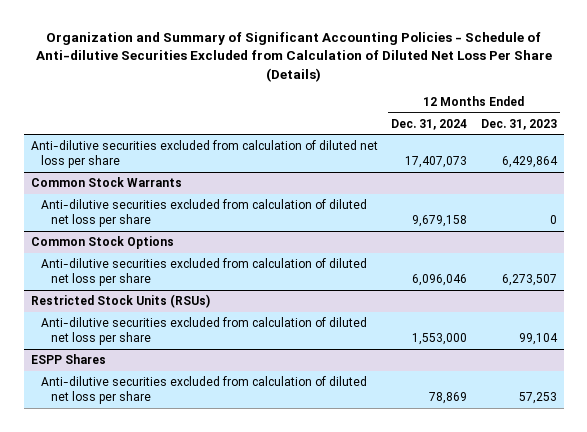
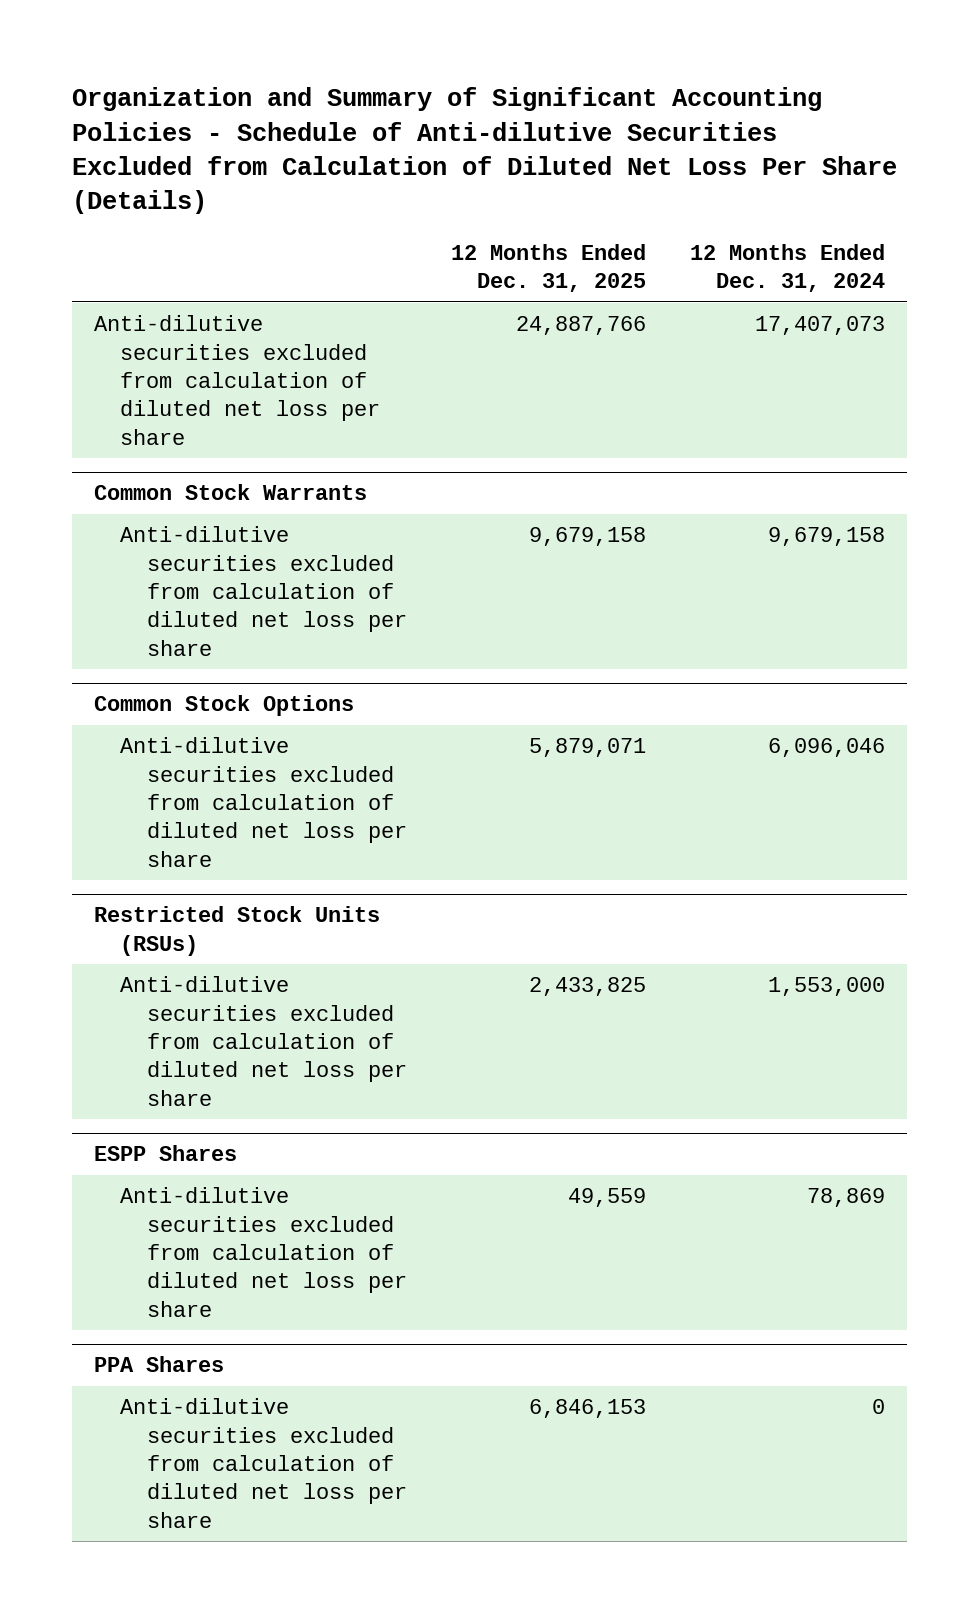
- | 12 Months Ended Dec. 31, 2024 | 12 Months Ended Dec. 31, 2023
+ | 12 Months Ended Dec. 31, 2025 | 12 Months Ended Dec. 31, 2024
+ PPA Shares
+ Anti-dilutive securities excluded from calculation of diluted net loss per share | 6,846,153 | 0

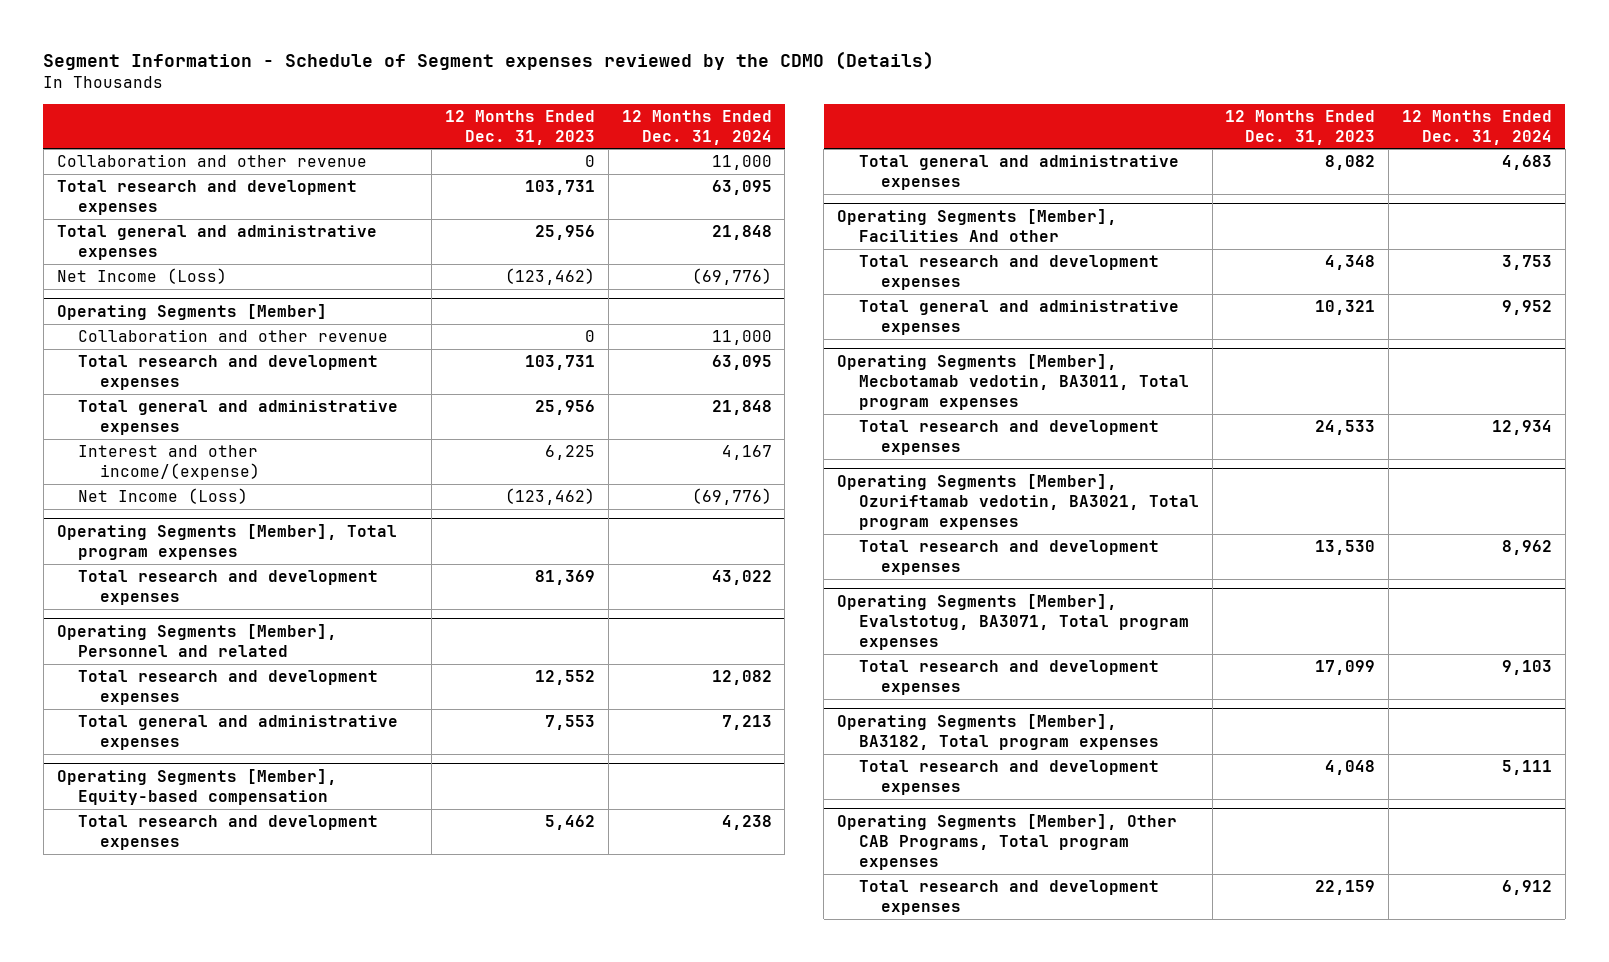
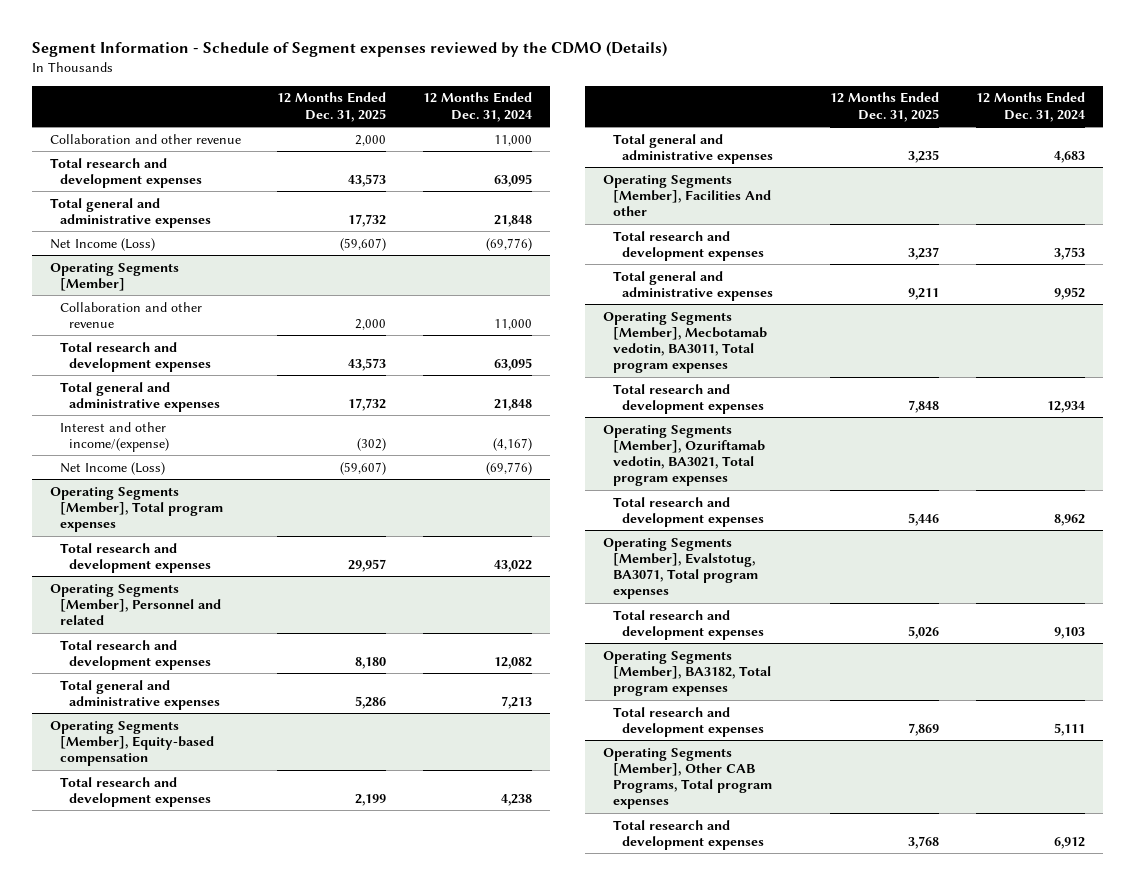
- | 12 Months Ended Dec. 31, 2023 | 12 Months Ended Dec. 31, 2024
+ | 12 Months Ended Dec. 31, 2025 | 12 Months Ended Dec. 31, 2024
@ Operating Segments [Member]
- Interest and other income/(expense) | 6,225 | 4,167
+ Interest and other income/(expense) | (302) | (4,167)

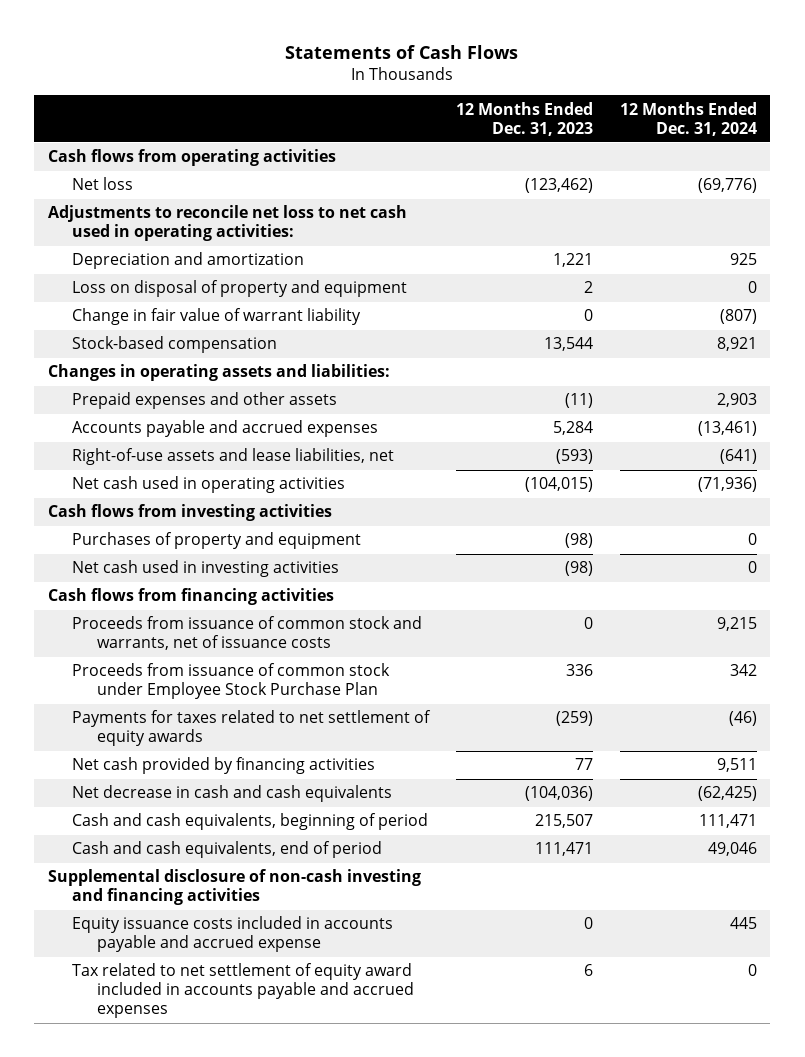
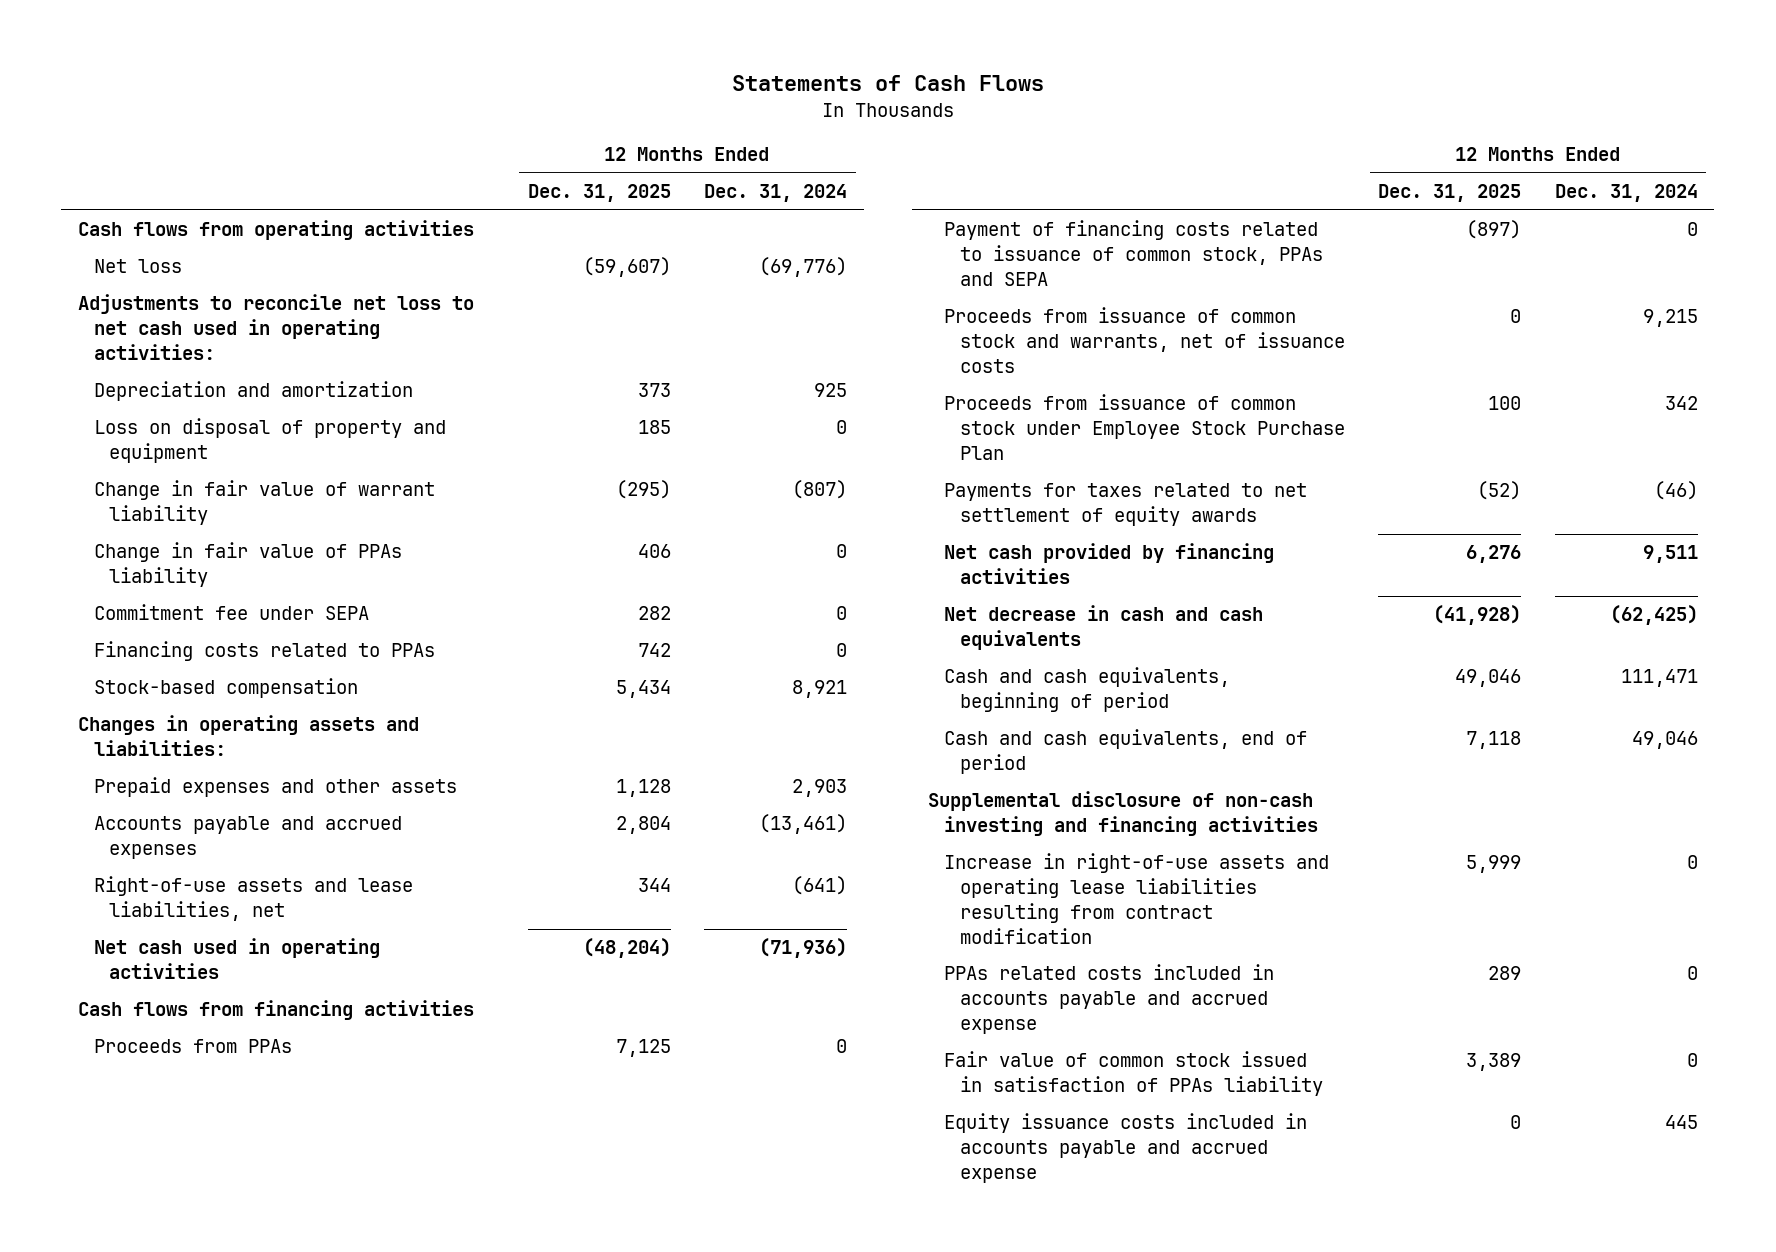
- | 12 Months Ended Dec. 31, 2023 | 12 Months Ended Dec. 31, 2024
+ | 12 Months Ended Dec. 31, 2025 | 12 Months Ended Dec. 31, 2024
+ Change in fair value of PPAs liability | 406 | 0
+ Commitment fee under SEPA | 282 | 0
+ Financing costs related to PPAs | 742 | 0
- Cash flows from investing activities
- Purchases of property and equipment | (98) | 0
- Net cash used in investing activities | (98) | 0
+ Proceeds from PPAs | 7,125 | 0
+ Payment of financing costs related to issuance of common stock, PPAs and SEPA | (897) | 0
+ Increase in right-of-use assets and operating lease liabilities resulting from contract modification | 5,999 | 0
+ PPAs related costs included in accounts payable and accrued expense | 289 | 0
+ Fair value of common stock issued in satisfaction of PPAs liability | 3,389 | 0
- Tax related to net settlement of equity award included in accounts payable and accrued expenses | 6 | 0

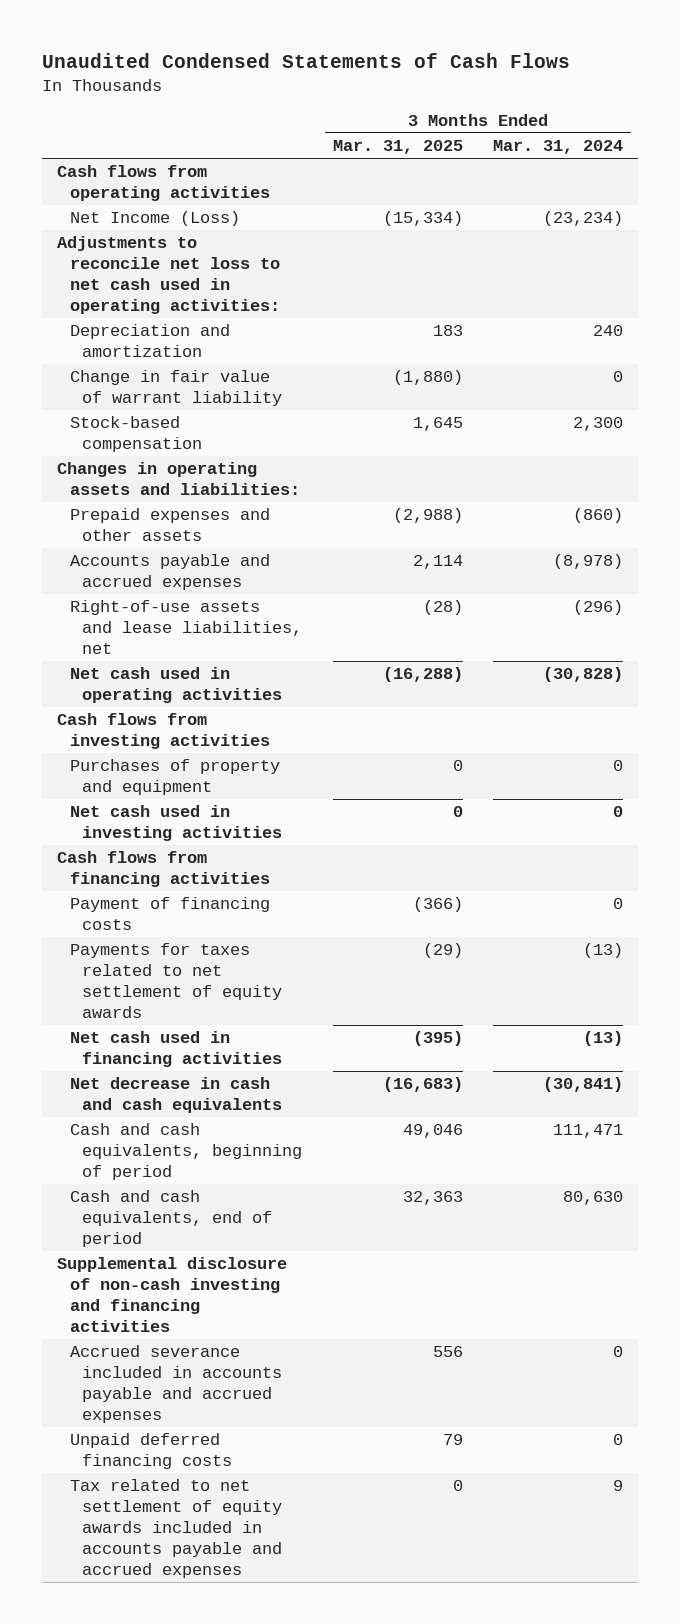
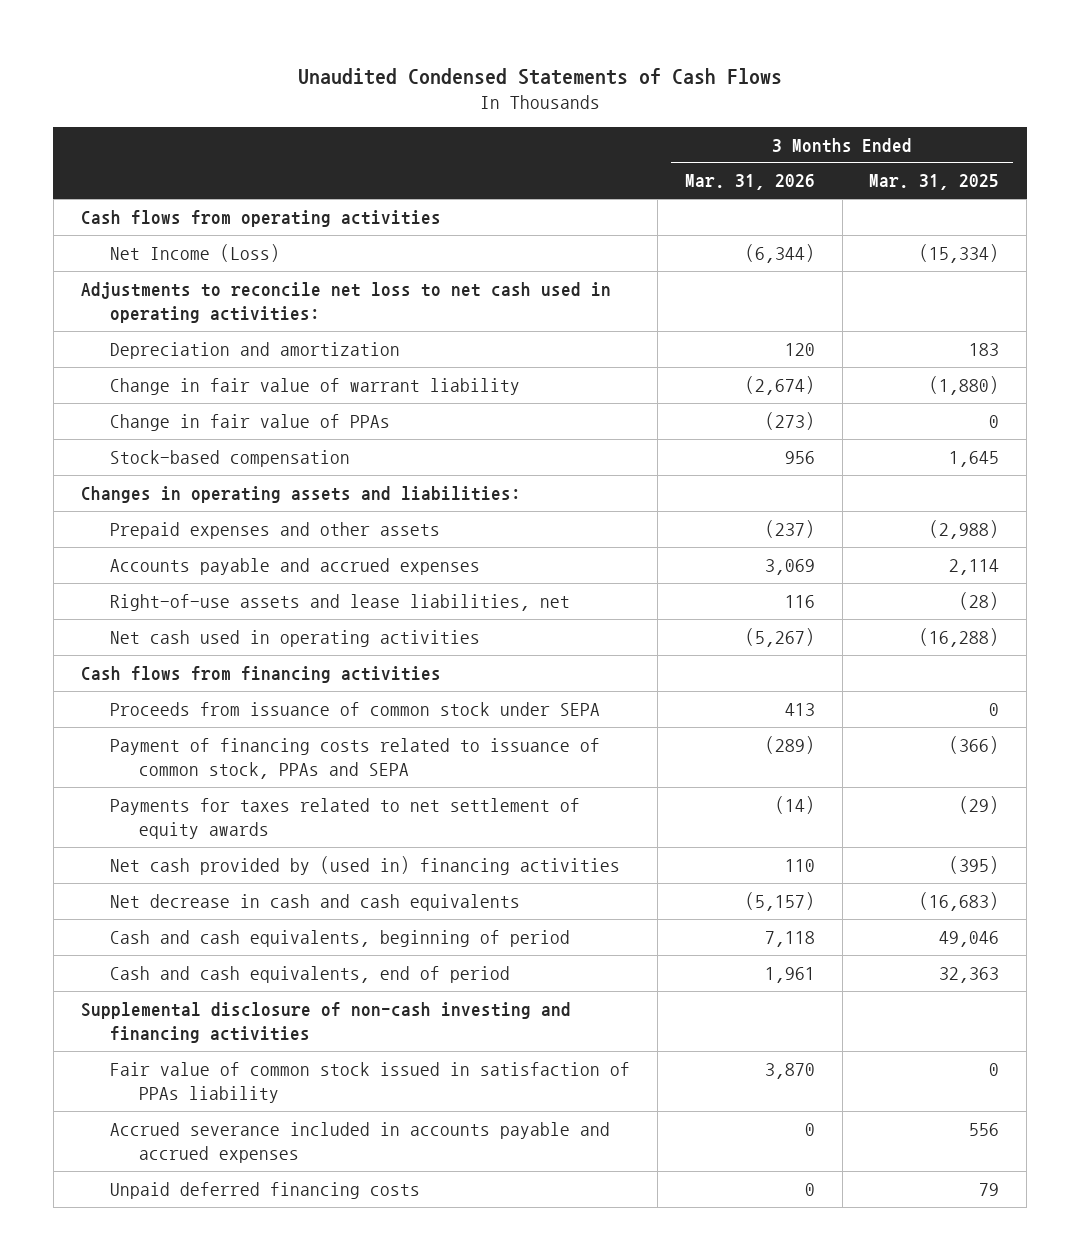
- | 3 Months Ended Mar. 31, 2025 | 3 Months Ended Mar. 31, 2024
+ | 3 Months Ended Mar. 31, 2026 | 3 Months Ended Mar. 31, 2025
+ Change in fair value of PPAs | (273) | 0
- Cash flows from investing activities
- Purchases of property and equipment | 0 | 0
- Net cash used in investing activities | 0 | 0
- Payment of financing costs | (366) | 0
+ Proceeds from issuance of common stock under SEPA | 413 | 0
+ Payment of financing costs related to issuance of common stock, PPAs and SEPA | (289) | (366)
- Net cash used in financing activities | (395) | (13)
+ Net cash provided by (used in) financing activities | 110 | (395)
+ Fair value of common stock issued in satisfaction of PPAs liability | 3,870 | 0
- Tax related to net settlement of equity awards included in accounts payable and accrued expenses | 0 | 9

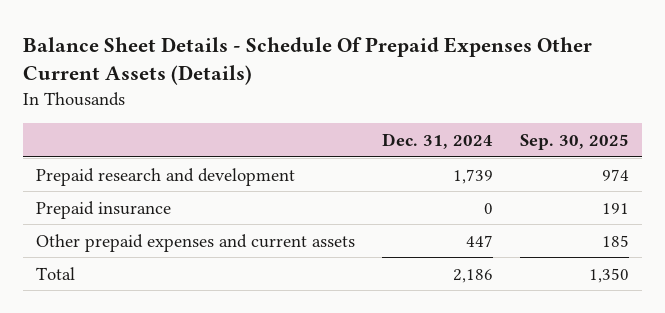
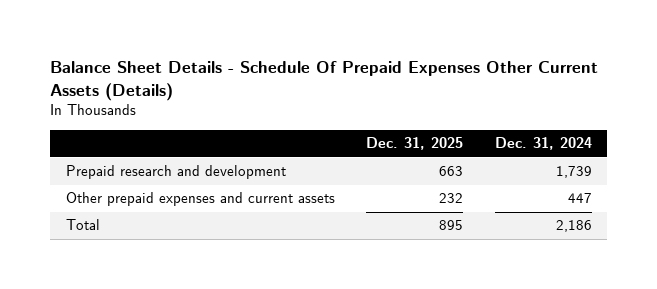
- | Dec. 31, 2024 | Sep. 30, 2025
+ | Dec. 31, 2025 | Dec. 31, 2024
- Prepaid insurance | 0 | 191

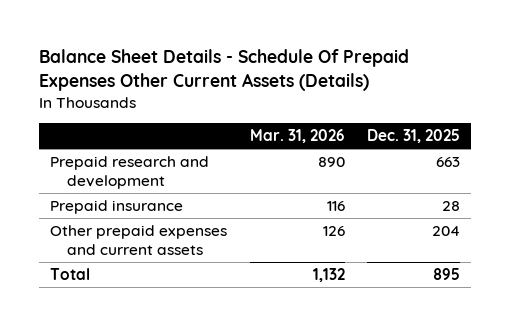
- | Dec. 31, 2025 | Dec. 31, 2024
+ | Mar. 31, 2026 | Dec. 31, 2025
- Other prepaid expenses and current assets | 232 | 447
+ Prepaid insurance | 116 | 28
+ Other prepaid expenses and current assets | 126 | 204

